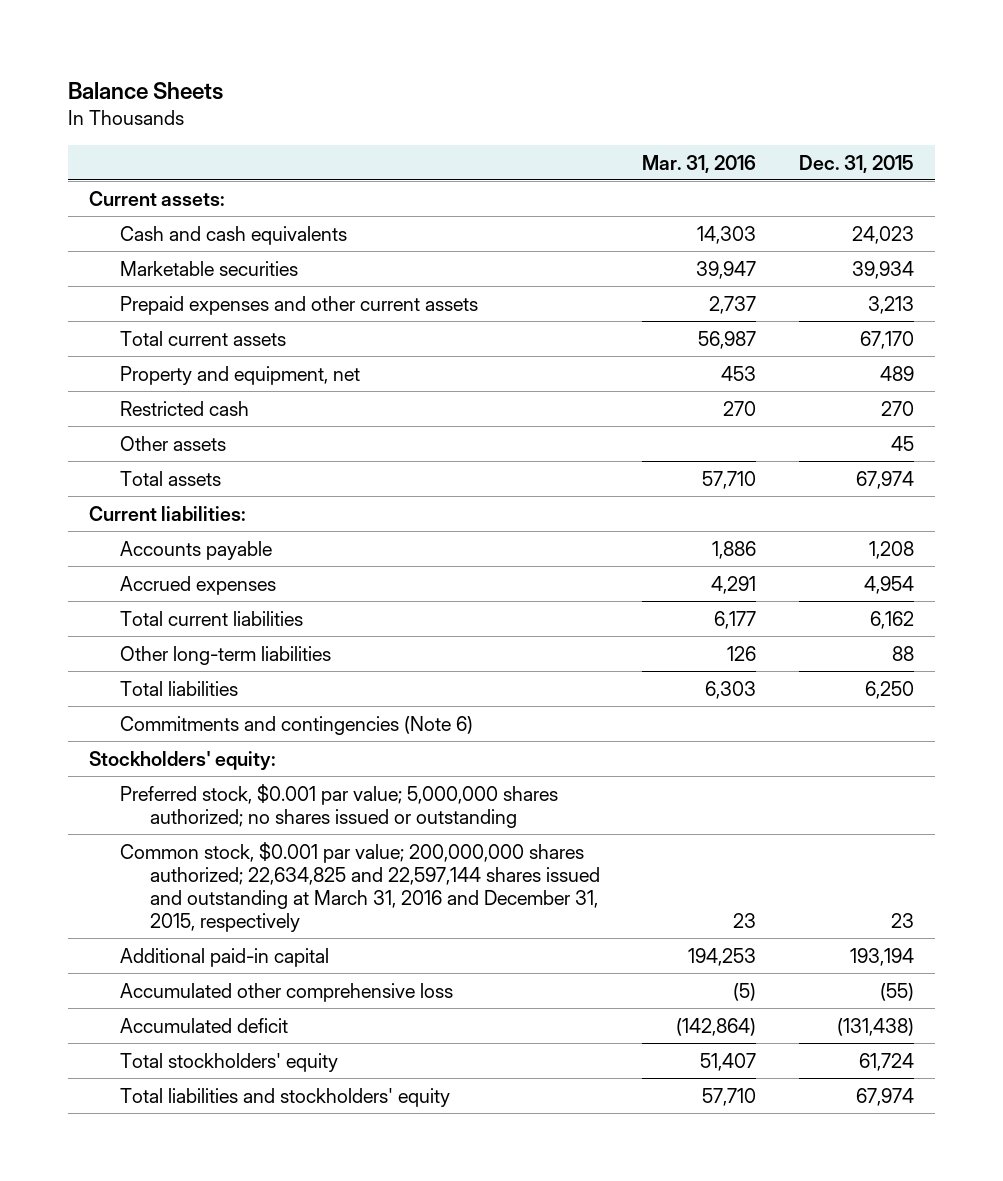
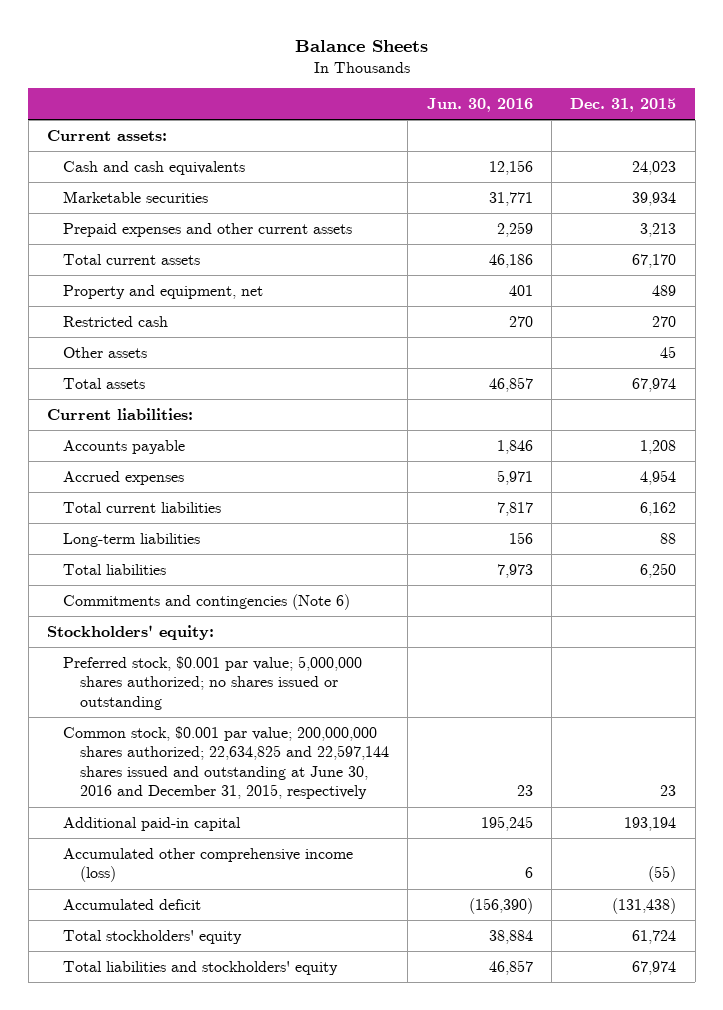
- | Mar. 31, 2016 | Dec. 31, 2015
+ | Jun. 30, 2016 | Dec. 31, 2015
- Other long-term liabilities | 126 | 88
+ Long-term liabilities | 156 | 88
- Common stock, $0.001 par value; 200,000,000 shares authorized; 22,634,825 and 22,597,144 shares issued and outstanding at March 31, 2016 and December 31, 2015, respectively | 23 | 23
+ Common stock, $0.001 par value; 200,000,000 shares authorized; 22,634,825 and 22,597,144 shares issued and outstanding at June 30, 2016 and December 31, 2015, respectively | 23 | 23
- Accumulated other comprehensive loss | (5) | (55)
+ Accumulated other comprehensive income (loss) | 6 | (55)

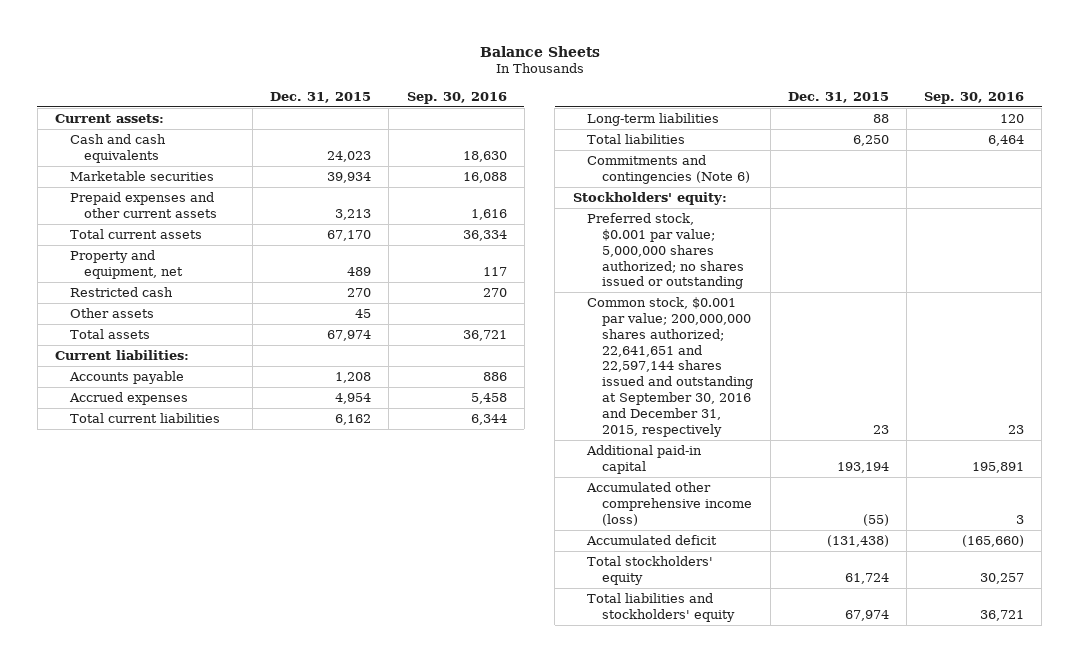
- | Jun. 30, 2016 | Dec. 31, 2015
+ | Dec. 31, 2015 | Sep. 30, 2016
- Common stock, $0.001 par value; 200,000,000 shares authorized; 22,634,825 and 22,597,144 shares issued and outstanding at June 30, 2016 and December 31, 2015, respectively | 23 | 23
+ Common stock, $0.001 par value; 200,000,000 shares authorized; 22,641,651 and 22,597,144 shares issued and outstanding at September 30, 2016 and December 31, 2015, respectively | 23 | 23

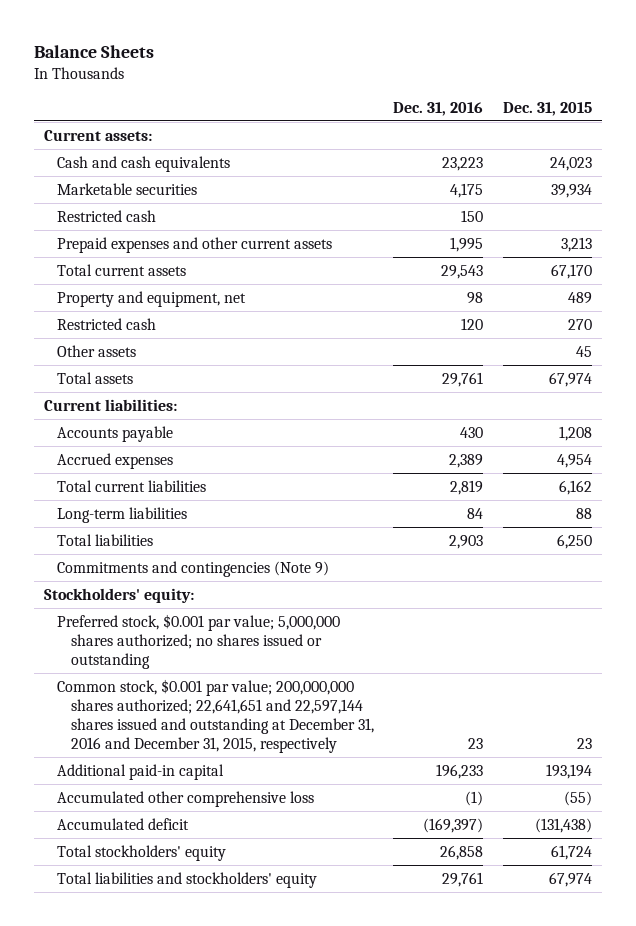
- | Dec. 31, 2015 | Sep. 30, 2016
+ | Dec. 31, 2016 | Dec. 31, 2015
+ Restricted cash | 150 |
- Commitments and contingencies (Note 6)
+ Commitments and contingencies (Note 9)
- Common stock, $0.001 par value; 200,000,000 shares authorized; 22,641,651 and 22,597,144 shares issued and outstanding at September 30, 2016 and December 31, 2015, respectively | 23 | 23
+ Common stock, $0.001 par value; 200,000,000 shares authorized; 22,641,651 and 22,597,144 shares issued and outstanding at December 31, 2016 and December 31, 2015, respectively | 23 | 23
- Accumulated other comprehensive income (loss) | (55) | 3
+ Accumulated other comprehensive loss | (1) | (55)

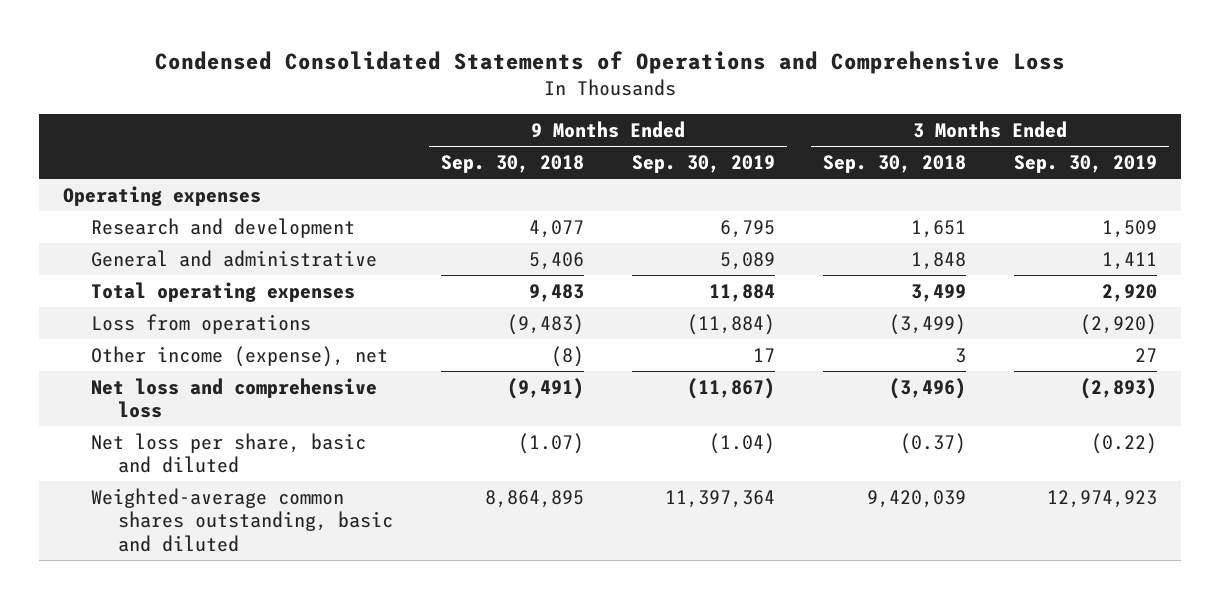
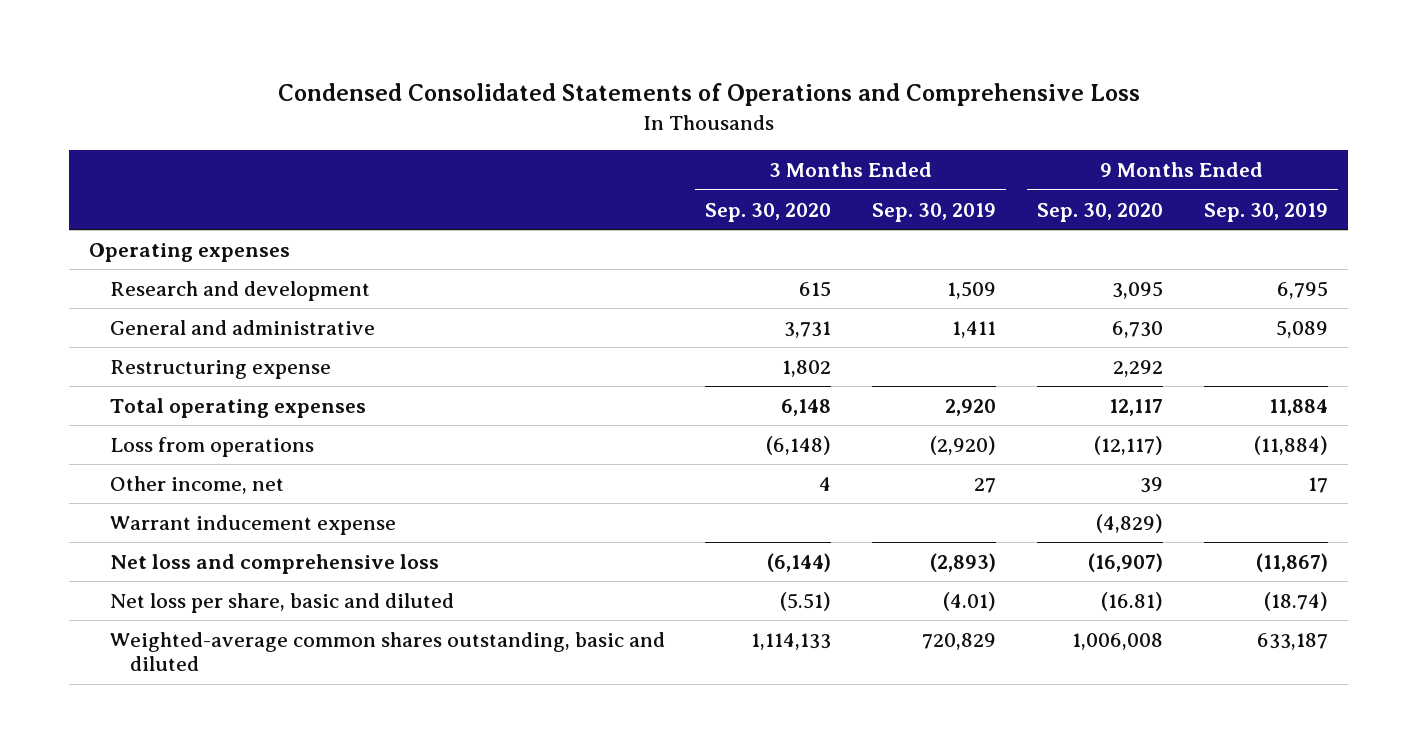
- | 9 Months Ended Sep. 30, 2018 | 9 Months Ended Sep. 30, 2019 | 3 Months Ended Sep. 30, 2018 | 3 Months Ended Sep. 30, 2019
+ | 3 Months Ended Sep. 30, 2020 | 3 Months Ended Sep. 30, 2019 | 9 Months Ended Sep. 30, 2020 | 9 Months Ended Sep. 30, 2019
+ Restructuring expense | 1,802 | | 2,292 |
- Other income (expense), net | (8) | 17 | 3 | 27
+ Other income, net | 4 | 27 | 39 | 17
+ Warrant inducement expense | | | (4,829) |
- Net loss per share, basic and diluted | (1.07) | (1.04) | (0.37) | (0.22)
- Weighted-average common shares outstanding, basic and diluted | 8,864,895 | 11,397,364 | 9,420,039 | 12,974,923
+ Net loss per share, basic and diluted | (5.51) | (4.01) | (16.81) | (18.74)
+ Weighted-average common shares outstanding, basic and diluted | 1,114,133 | 720,829 | 1,006,008 | 633,187

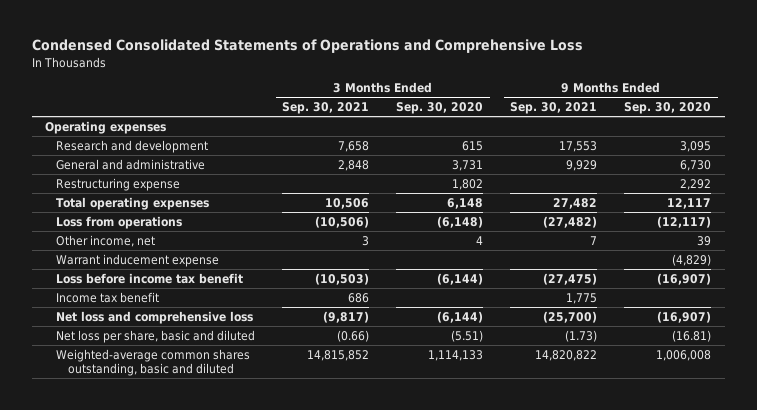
- | 3 Months Ended Sep. 30, 2020 | 3 Months Ended Sep. 30, 2019 | 9 Months Ended Sep. 30, 2020 | 9 Months Ended Sep. 30, 2019
+ | 3 Months Ended Sep. 30, 2021 | 3 Months Ended Sep. 30, 2020 | 9 Months Ended Sep. 30, 2021 | 9 Months Ended Sep. 30, 2020
+ Loss before income tax benefit | (10,503) | (6,144) | (27,475) | (16,907)
+ Income tax benefit | 686 | | 1,775 |

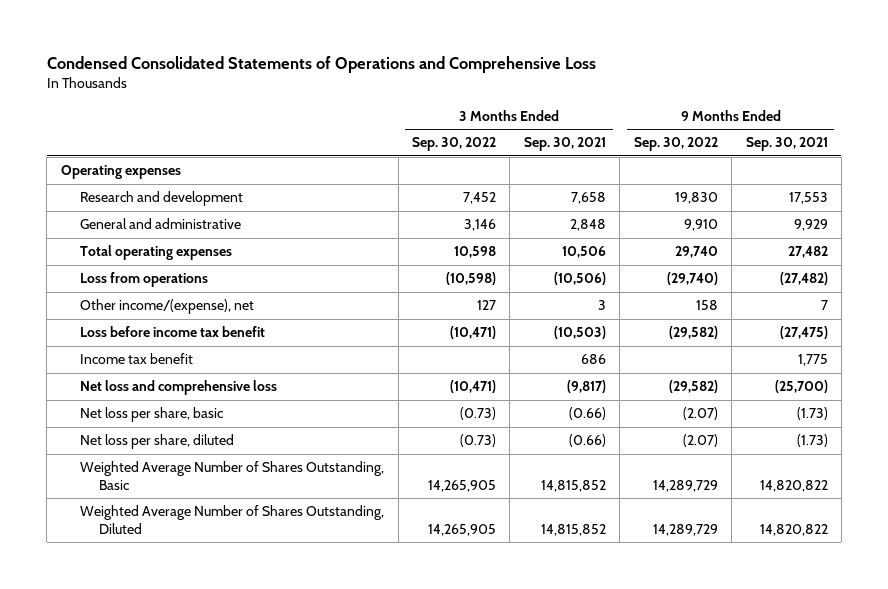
- | 3 Months Ended Sep. 30, 2021 | 3 Months Ended Sep. 30, 2020 | 9 Months Ended Sep. 30, 2021 | 9 Months Ended Sep. 30, 2020
+ | 3 Months Ended Sep. 30, 2022 | 3 Months Ended Sep. 30, 2021 | 9 Months Ended Sep. 30, 2022 | 9 Months Ended Sep. 30, 2021
- Restructuring expense | | 1,802 | | 2,292
- Other income, net | 3 | 4 | 7 | 39
- Warrant inducement expense | | | | (4,829)
+ Other income/(expense), net | 127 | 3 | 158 | 7
- Net loss per share, basic and diluted | (0.66) | (5.51) | (1.73) | (16.81)
- Weighted-average common shares outstanding, basic and diluted | 14,815,852 | 1,114,133 | 14,820,822 | 1,006,008
+ Net loss per share, basic | (0.73) | (0.66) | (2.07) | (1.73)
+ Net loss per share, diluted | (0.73) | (0.66) | (2.07) | (1.73)
+ Weighted Average Number of Shares Outstanding, Basic | 14,265,905 | 14,815,852 | 14,289,729 | 14,820,822
+ Weighted Average Number of Shares Outstanding, Diluted | 14,265,905 | 14,815,852 | 14,289,729 | 14,820,822

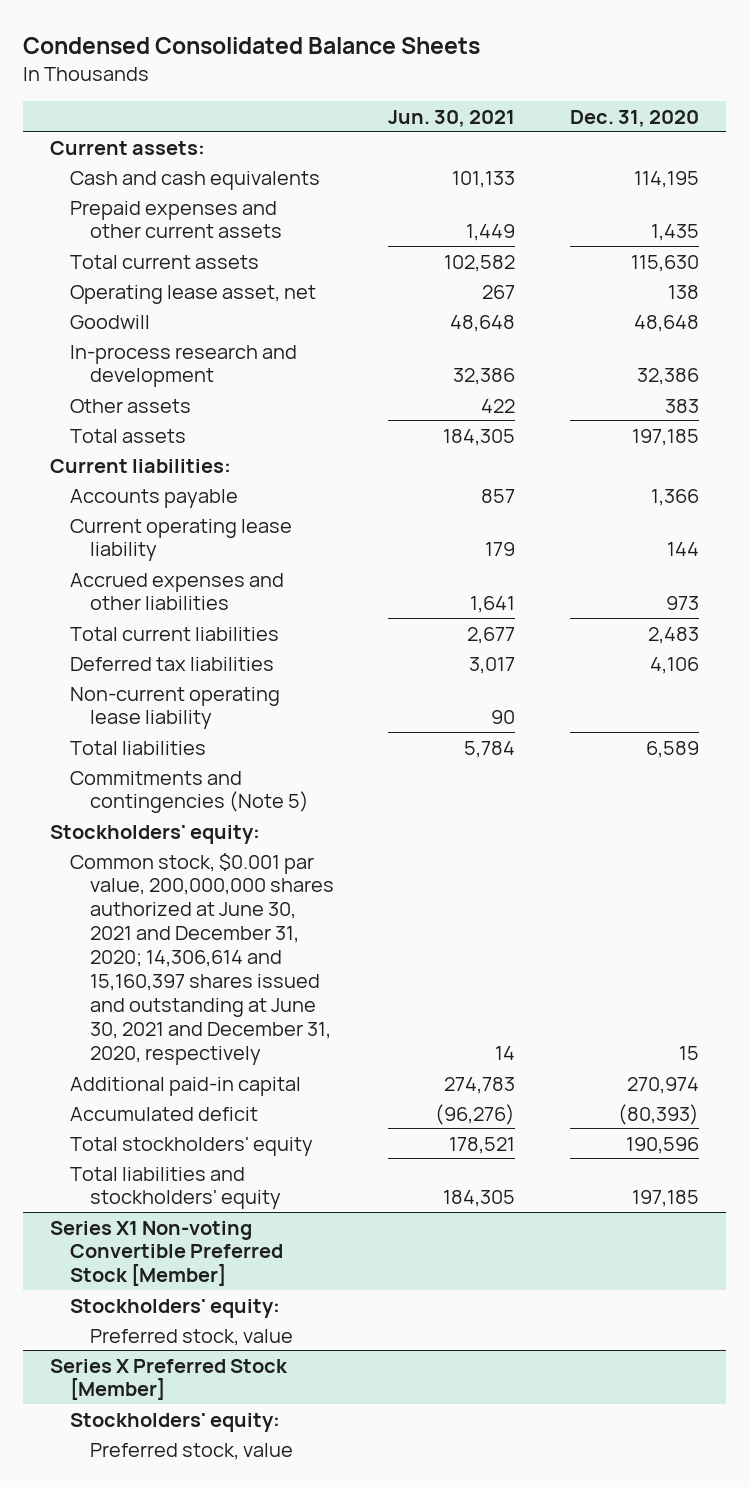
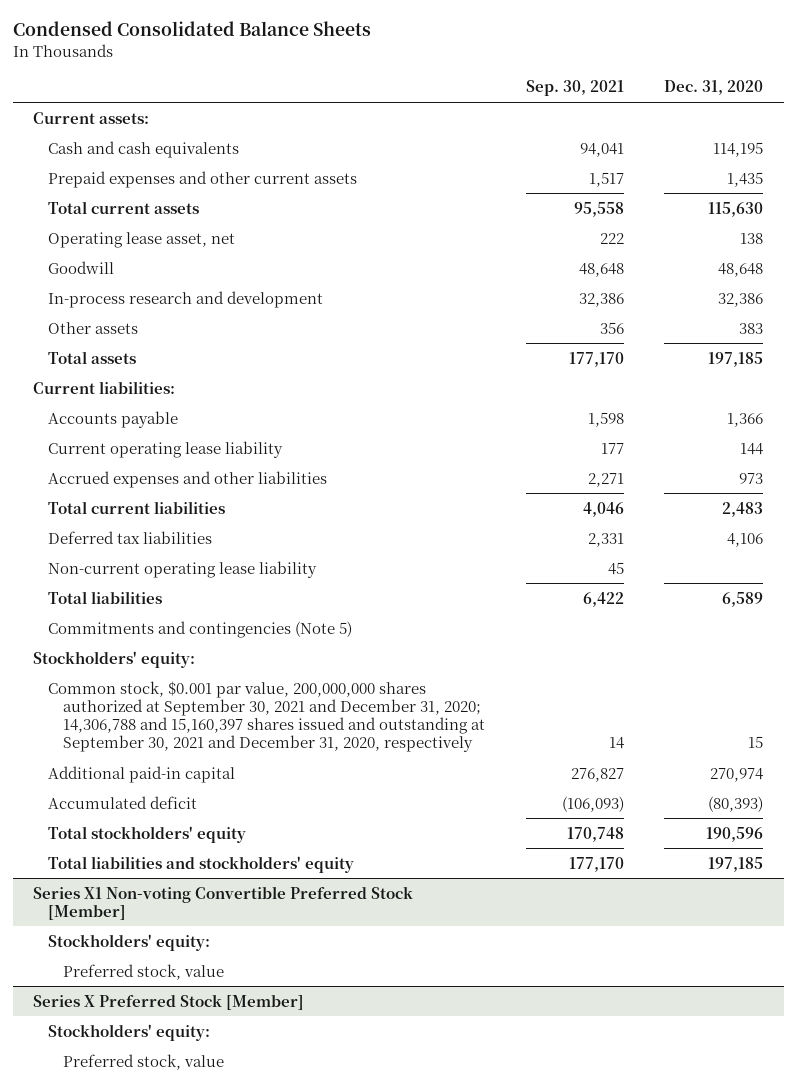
- | Jun. 30, 2021 | Dec. 31, 2020
+ | Sep. 30, 2021 | Dec. 31, 2020
- Common stock, $0.001 par value, 200,000,000 shares authorized at June 30, 2021 and December 31, 2020; 14,306,614 and 15,160,397 shares issued and outstanding at June 30, 2021 and December 31, 2020, respectively | 14 | 15
+ Common stock, $0.001 par value, 200,000,000 shares authorized at September 30, 2021 and December 31, 2020; 14,306,788 and 15,160,397 shares issued and outstanding at September 30, 2021 and December 31, 2020, respectively | 14 | 15

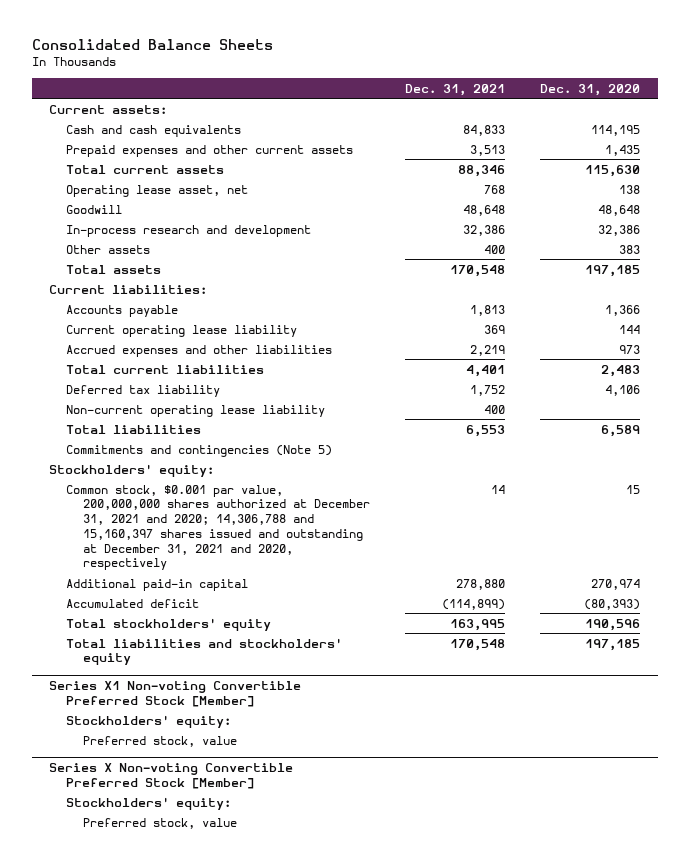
- Condensed Consolidated Balance Sheets
+ Consolidated Balance Sheets
- | Sep. 30, 2021 | Dec. 31, 2020
+ | Dec. 31, 2021 | Dec. 31, 2020
- Deferred tax liabilities | 2,331 | 4,106
+ Deferred tax liability | 1,752 | 4,106
- Common stock, $0.001 par value, 200,000,000 shares authorized at September 30, 2021 and December 31, 2020; 14,306,788 and 15,160,397 shares issued and outstanding at September 30, 2021 and December 31, 2020, respectively | 14 | 15
+ Common stock, $0.001 par value, 200,000,000 shares authorized at December 31, 2021 and 2020; 14,306,788 and 15,160,397 shares issued and outstanding at December 31, 2021 and 2020, respectively | 14 | 15
- Series X Preferred Stock [Member]
+ Series X Non-voting Convertible Preferred Stock [Member]

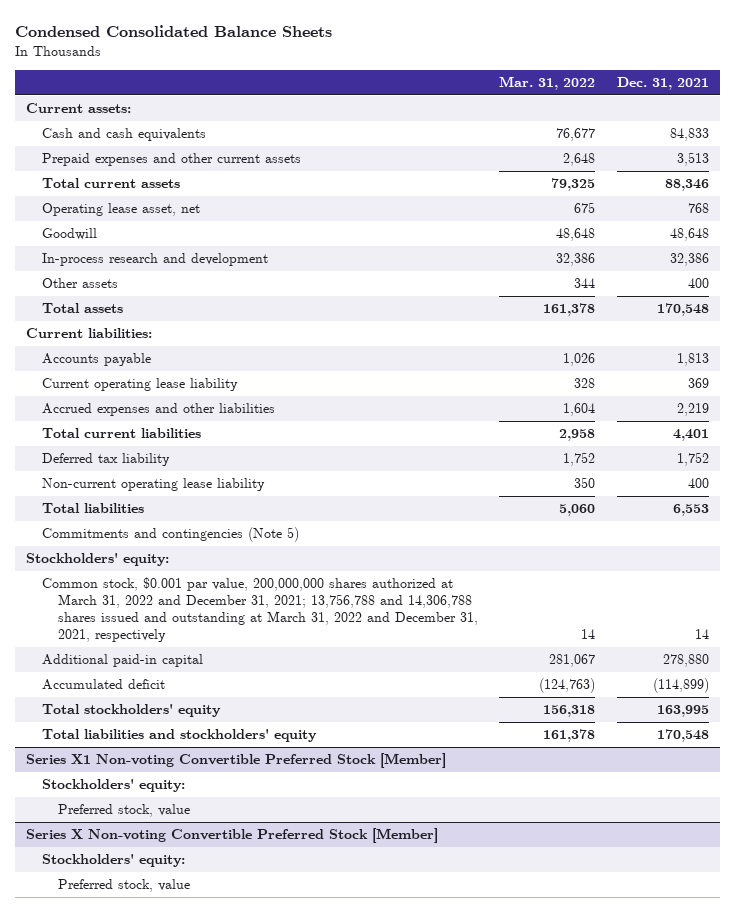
- Consolidated Balance Sheets
+ Condensed Consolidated Balance Sheets
- | Dec. 31, 2021 | Dec. 31, 2020
+ | Mar. 31, 2022 | Dec. 31, 2021
- Common stock, $0.001 par value, 200,000,000 shares authorized at December 31, 2021 and 2020; 14,306,788 and 15,160,397 shares issued and outstanding at December 31, 2021 and 2020, respectively | 14 | 15
+ Common stock, $0.001 par value, 200,000,000 shares authorized at March 31, 2022 and December 31, 2021; 13,756,788 and 14,306,788 shares issued and outstanding at March 31, 2022 and December 31, 2021, respectively | 14 | 14

